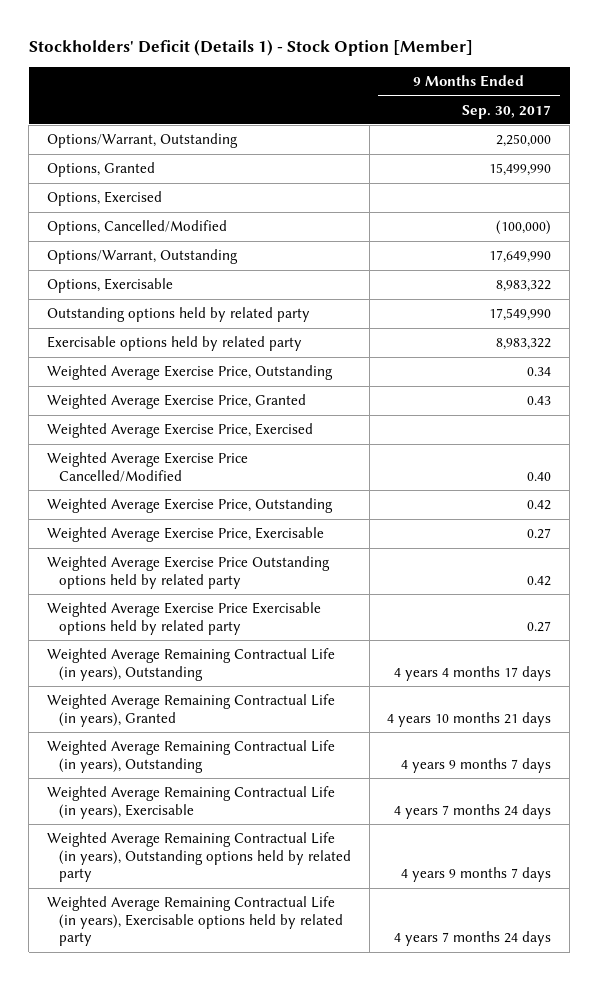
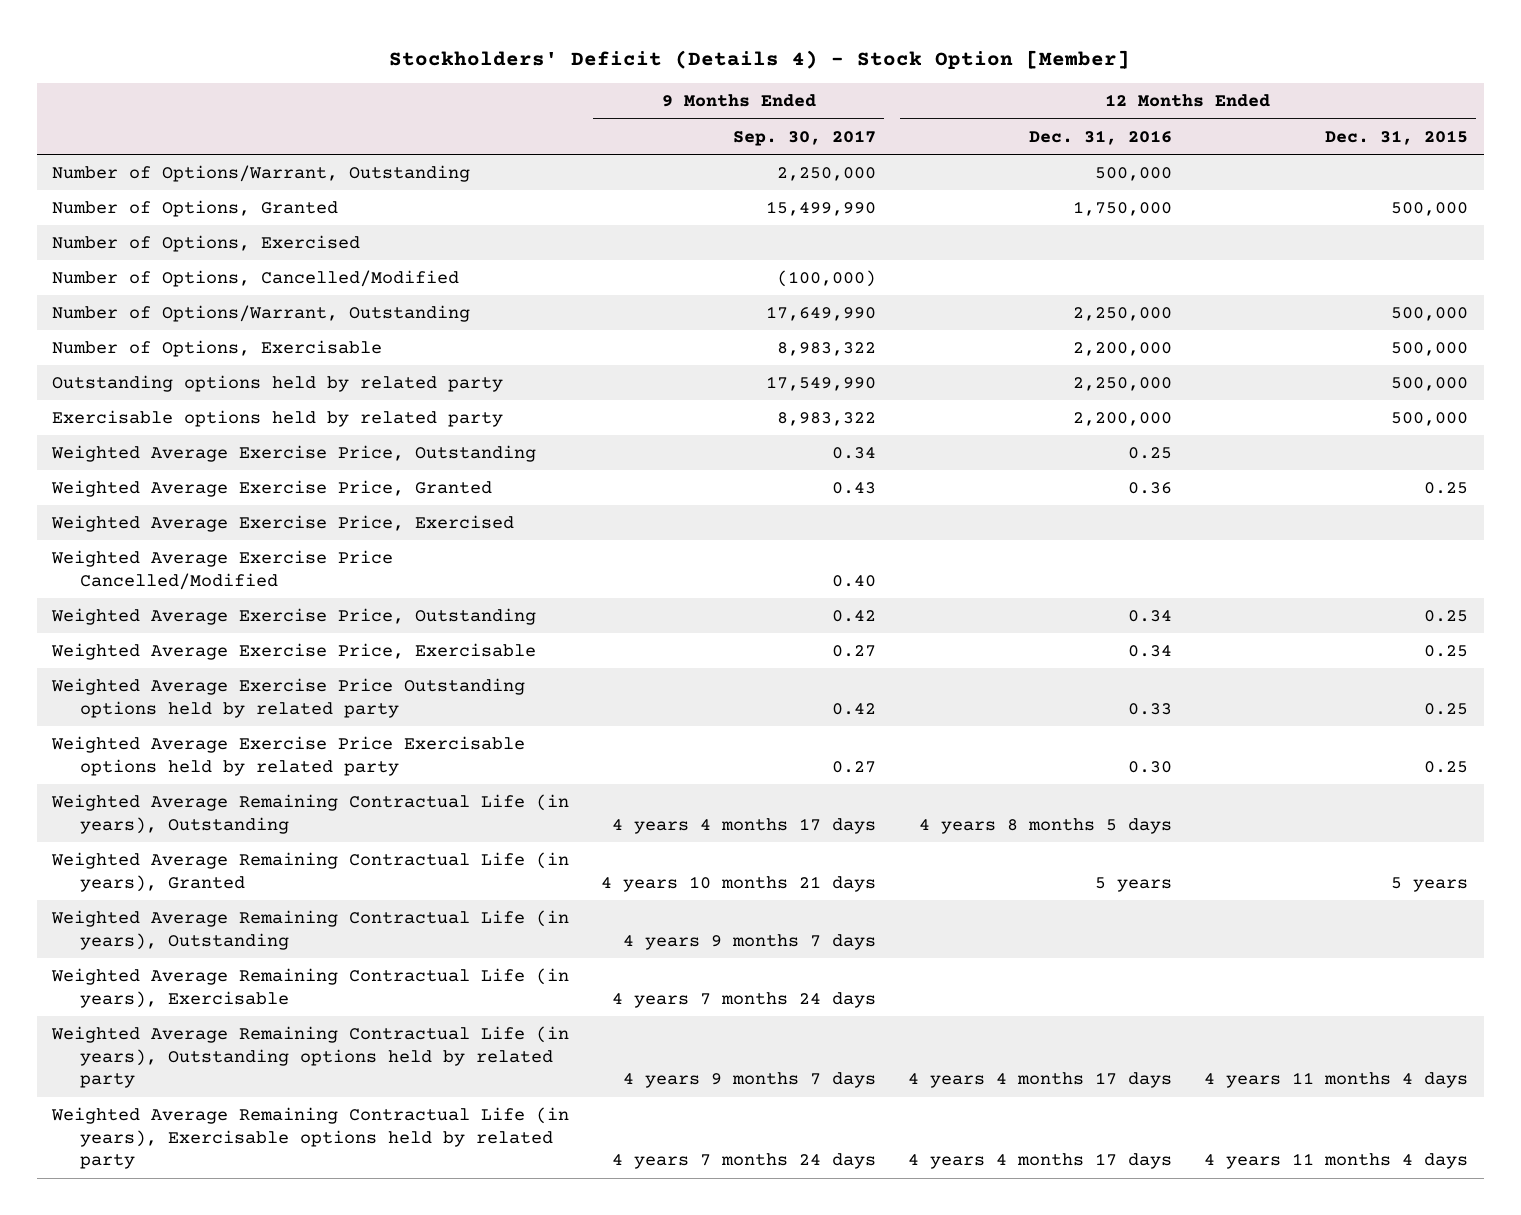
- Stockholders' Deficit (Details 1) - Stock Option [Member]
+ Stockholders' Deficit (Details 4) - Stock Option [Member]
- | 9 Months Ended Sep. 30, 2017
+ | 9 Months Ended Sep. 30, 2017 | 12 Months Ended Dec. 31, 2016 | 12 Months Ended Dec. 31, 2015
- Options/Warrant, Outstanding | 2,250,000
- Options, Granted | 15,499,990
- Options, Exercised
- Options, Cancelled/Modified | (100,000)
- Options/Warrant, Outstanding | 17,649,990
- Options, Exercisable | 8,983,322
+ Number of Options/Warrant, Outstanding | 2,250,000 | 500,000 |
+ Number of Options, Granted | 15,499,990 | 1,750,000 | 500,000
+ Number of Options, Exercised
+ Number of Options, Cancelled/Modified | (100,000) | |
+ Number of Options/Warrant, Outstanding | 17,649,990 | 2,250,000 | 500,000
+ Number of Options, Exercisable | 8,983,322 | 2,200,000 | 500,000

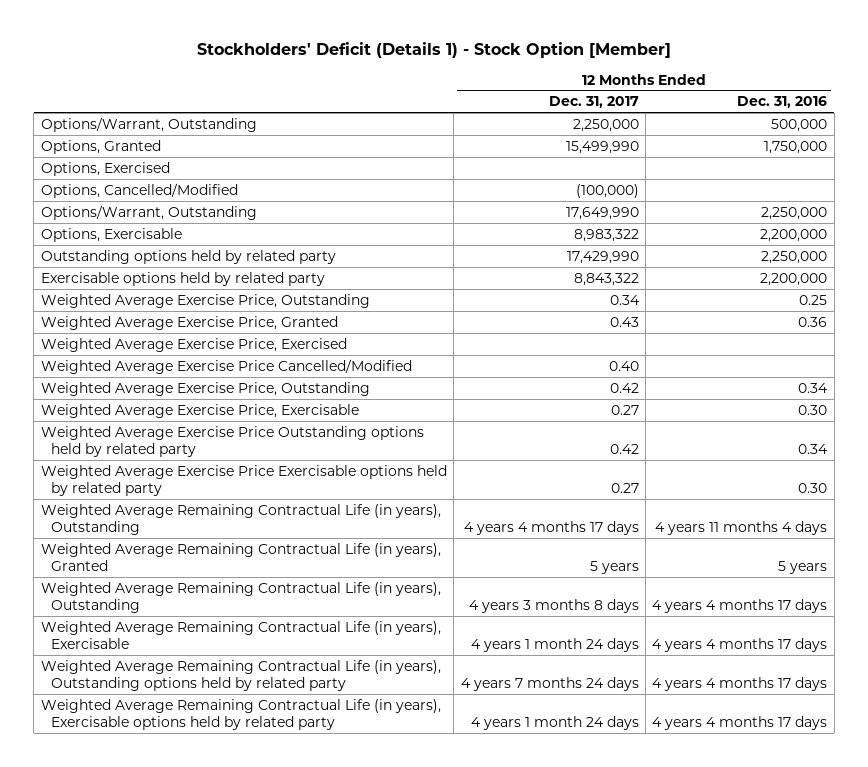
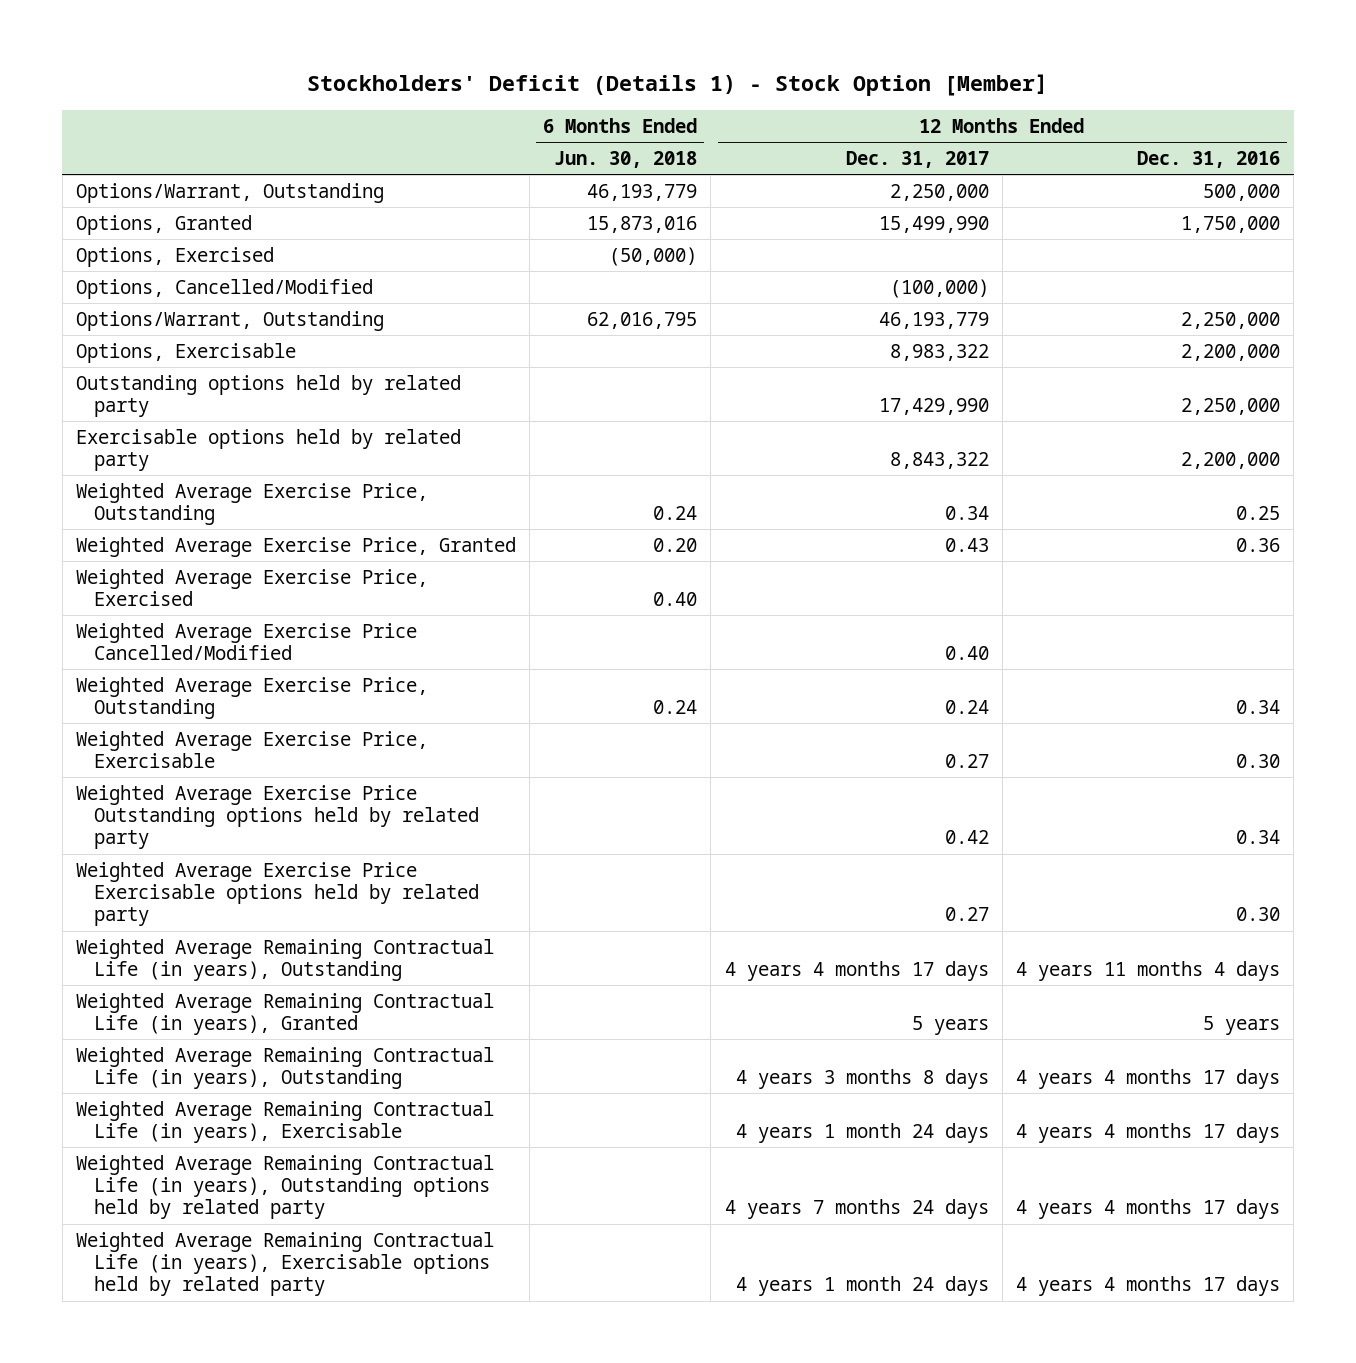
- | 12 Months Ended Dec. 31, 2017 | 12 Months Ended Dec. 31, 2016
+ | 6 Months Ended Jun. 30, 2018 | 12 Months Ended Dec. 31, 2017 | 12 Months Ended Dec. 31, 2016
- Options/Warrant, Outstanding | 17,649,990 | 2,250,000
+ Options/Warrant, Outstanding | 62,016,795 | 46,193,779 | 2,250,000
- Weighted Average Exercise Price, Outstanding | 0.42 | 0.34
+ Weighted Average Exercise Price, Outstanding | 0.24 | 0.24 | 0.34

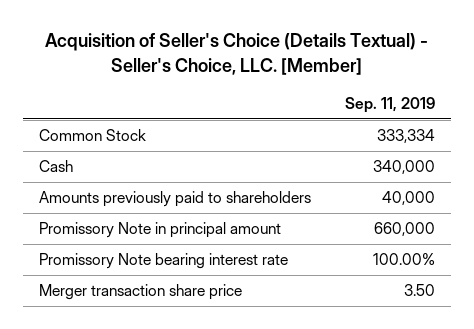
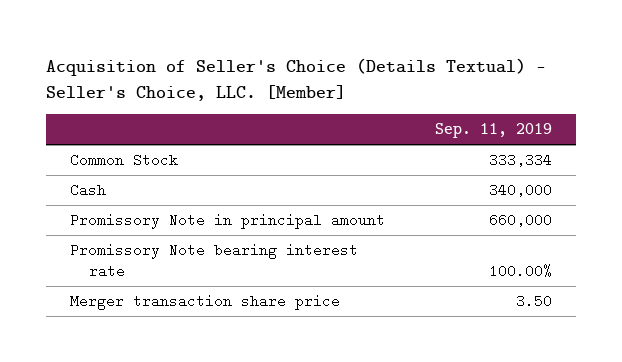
- Amounts previously paid to shareholders | 40,000

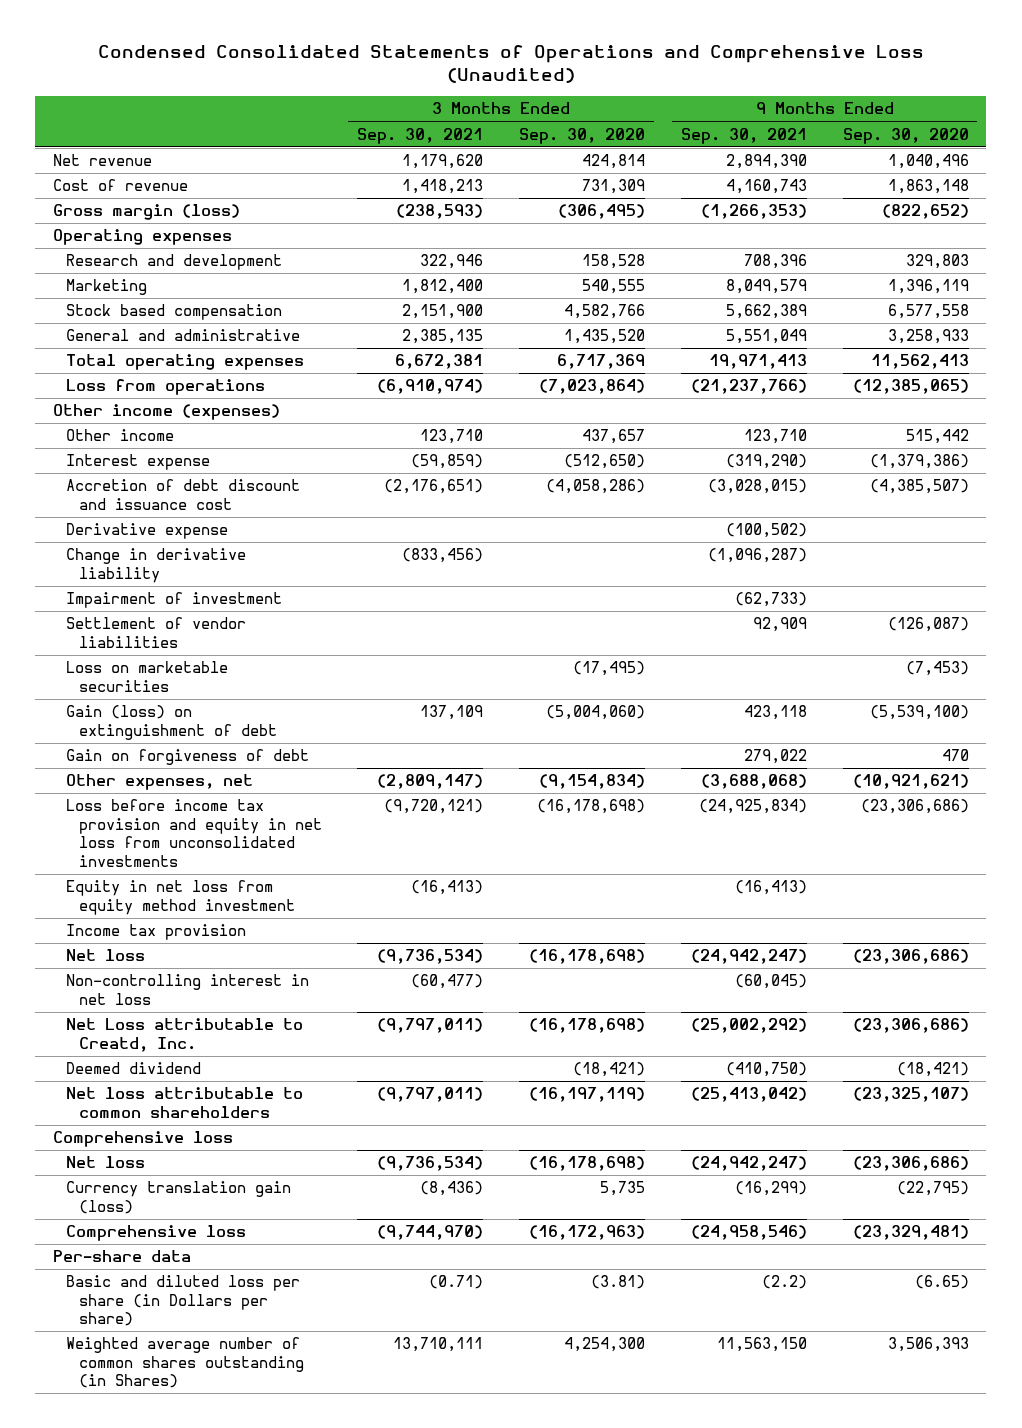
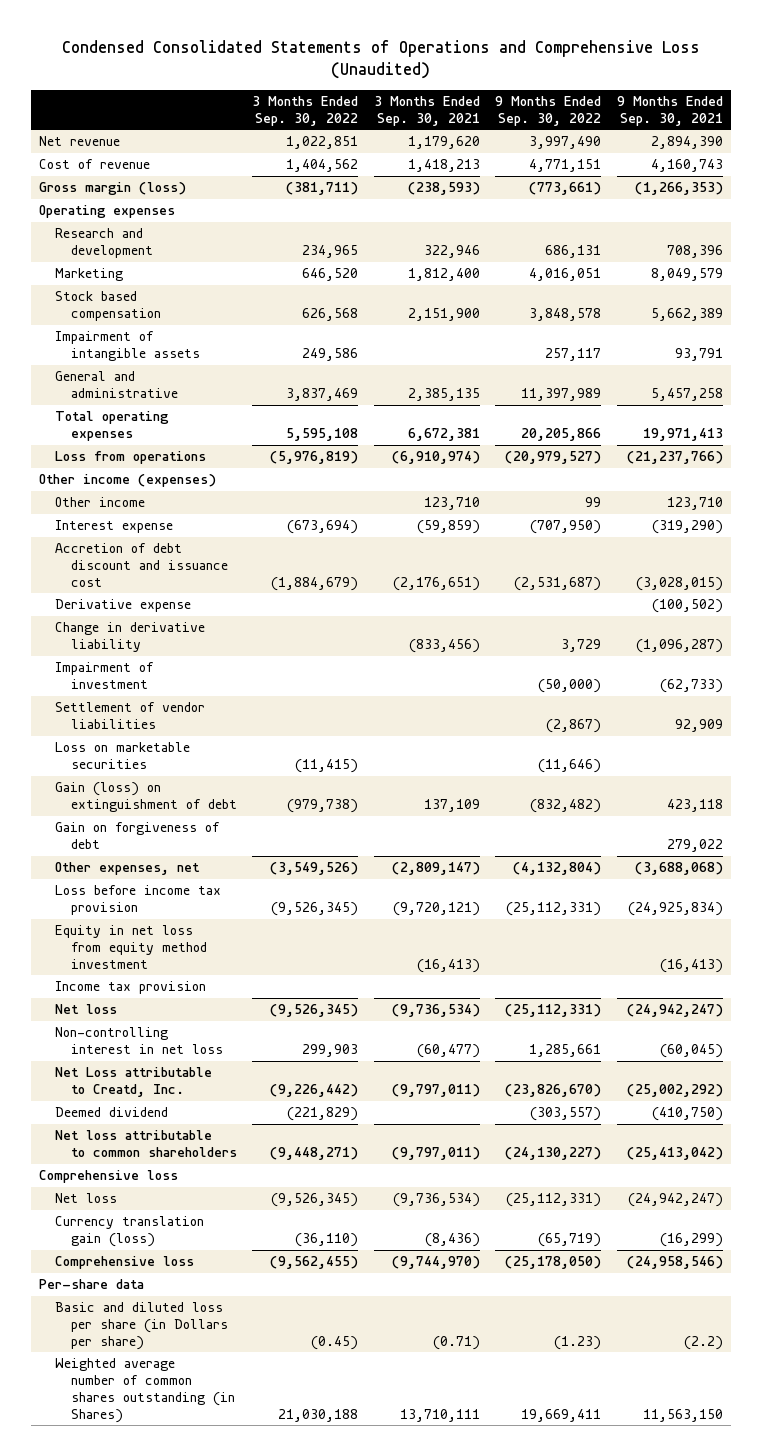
- | 3 Months Ended Sep. 30, 2021 | 3 Months Ended Sep. 30, 2020 | 9 Months Ended Sep. 30, 2021 | 9 Months Ended Sep. 30, 2020
+ | 3 Months Ended Sep. 30, 2022 | 3 Months Ended Sep. 30, 2021 | 9 Months Ended Sep. 30, 2022 | 9 Months Ended Sep. 30, 2021
- General and administrative | 2,385,135 | 1,435,520 | 5,551,049 | 3,258,933
+ Impairment of intangible assets | 249,586 | | 257,117 | 93,791
+ General and administrative | 3,837,469 | 2,385,135 | 11,397,989 | 5,457,258
- Loss before income tax provision and equity in net loss from unconsolidated investments | (9,720,121) | (16,178,698) | (24,925,834) | (23,306,686)
+ Loss before income tax provision | (9,526,345) | (9,720,121) | (25,112,331) | (24,925,834)

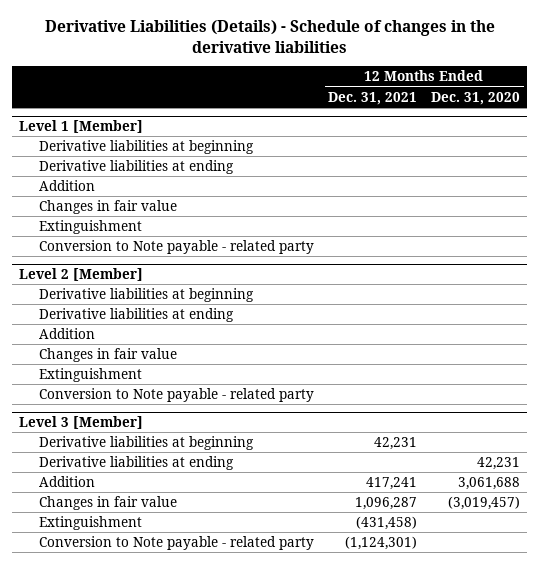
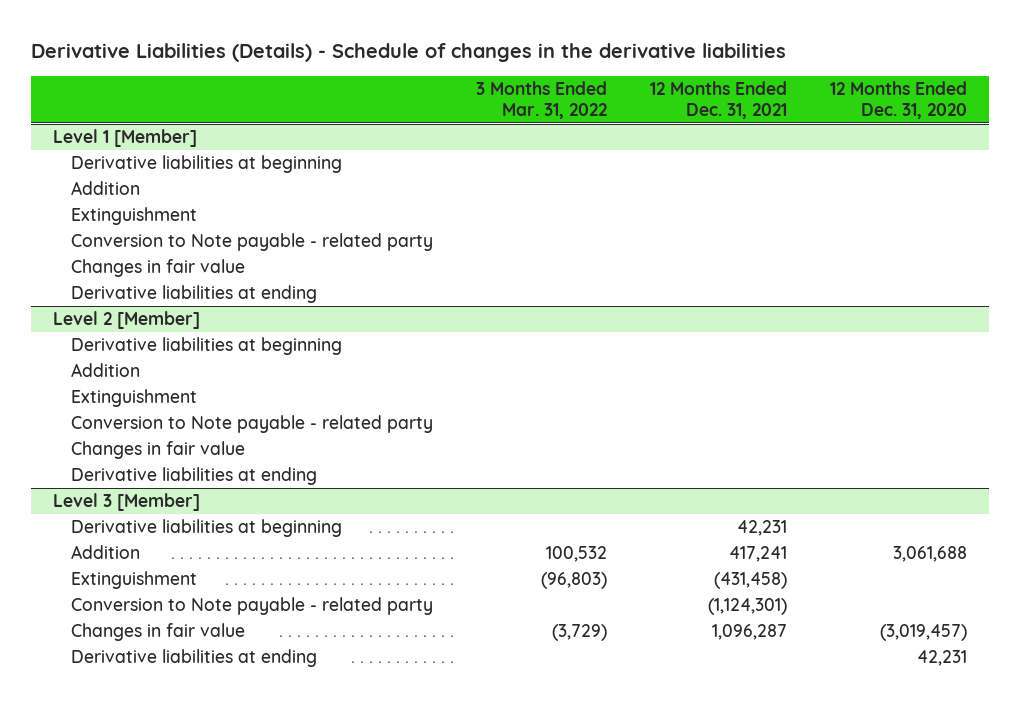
- | 12 Months Ended Dec. 31, 2021 | 12 Months Ended Dec. 31, 2020
+ | 3 Months Ended Mar. 31, 2022 | 12 Months Ended Dec. 31, 2021 | 12 Months Ended Dec. 31, 2020
@ Level 1 [Member]
moved down: Changes in fair value
moved down: Derivative liabilities at ending
@ Level 2 [Member]
moved down: Changes in fair value
moved down: Derivative liabilities at ending
@ Level 3 [Member]
moved down: Changes in fair value | (3,729) | 1,096,287 | (3,019,457)
moved down: Derivative liabilities at ending | | | 42,231

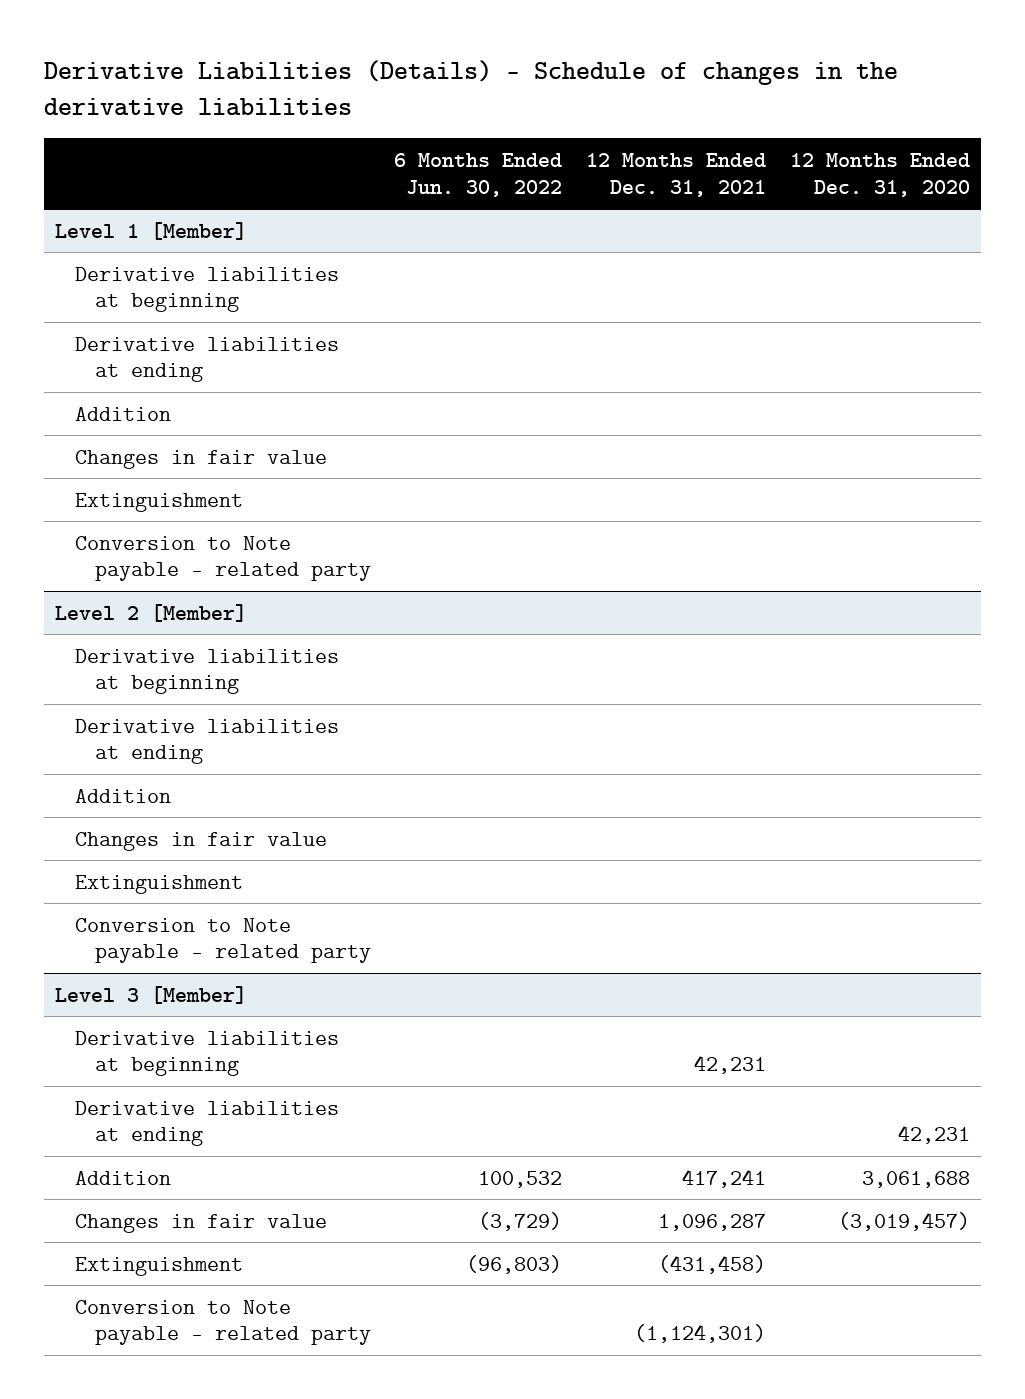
- | 3 Months Ended Mar. 31, 2022 | 12 Months Ended Dec. 31, 2021 | 12 Months Ended Dec. 31, 2020
+ | 6 Months Ended Jun. 30, 2022 | 12 Months Ended Dec. 31, 2021 | 12 Months Ended Dec. 31, 2020
@ Level 1 [Member]
moved up: Derivative liabilities at ending
moved up: Changes in fair value
@ Level 2 [Member]
moved up: Derivative liabilities at ending
moved up: Changes in fair value
@ Level 3 [Member]
moved up: Derivative liabilities at ending | | | 42,231
moved up: Changes in fair value | (3,729) | 1,096,287 | (3,019,457)

